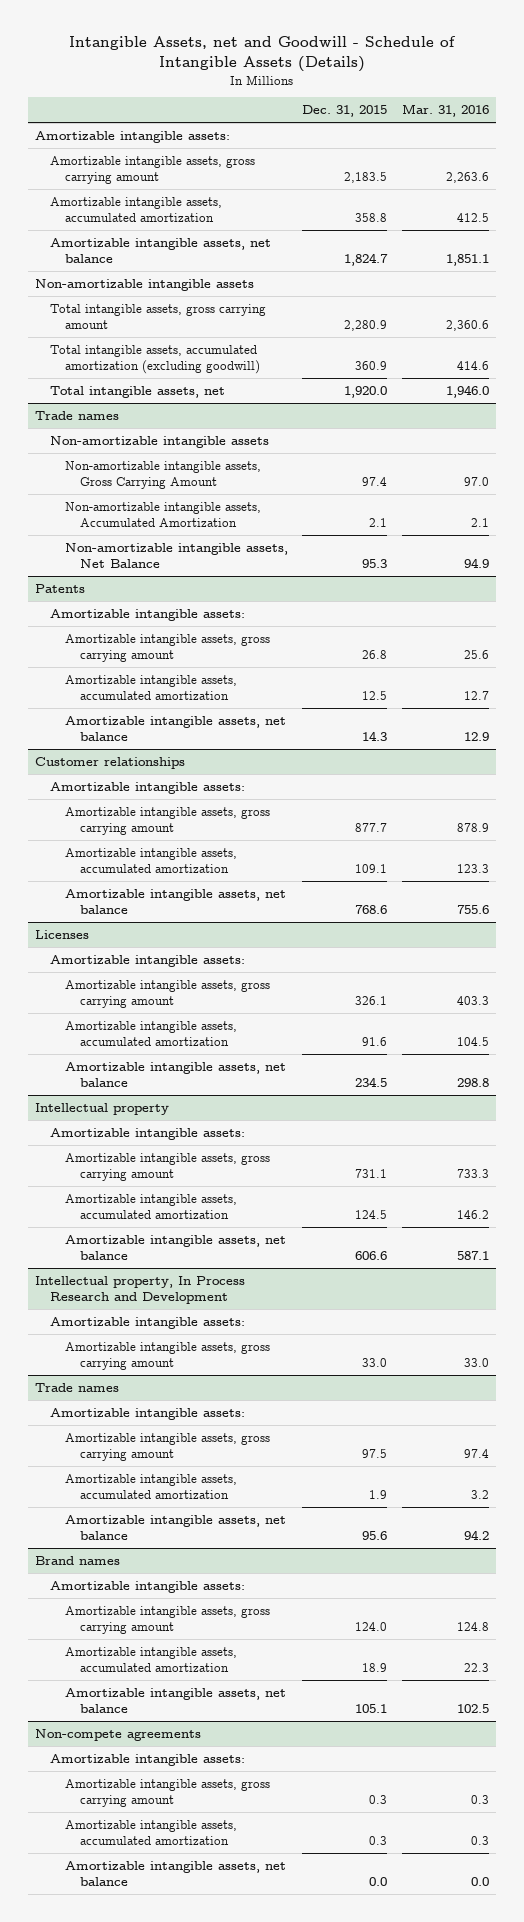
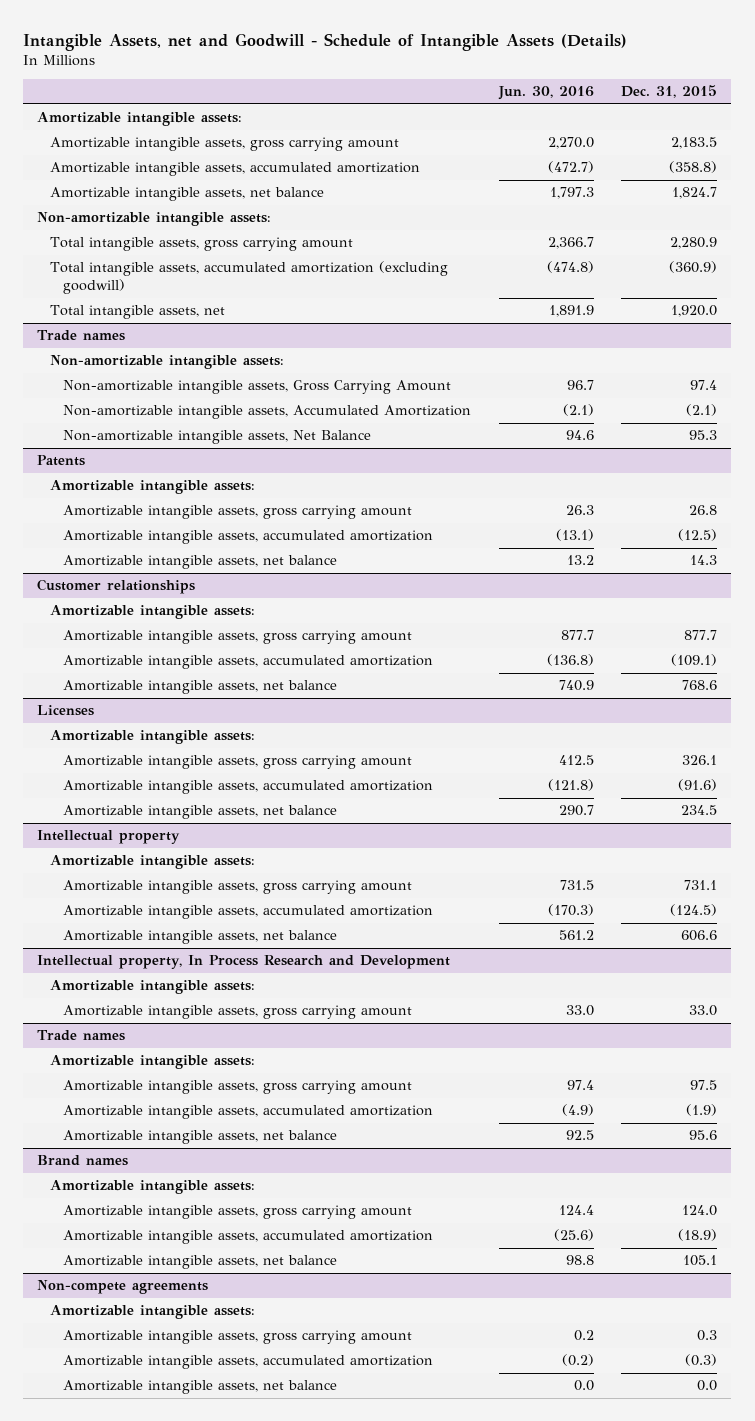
- | Dec. 31, 2015 | Mar. 31, 2016
+ | Jun. 30, 2016 | Dec. 31, 2015
- Amortizable intangible assets, accumulated amortization | 358.8 | 412.5
+ Amortizable intangible assets, accumulated amortization | (472.7) | (358.8)
- Non-amortizable intangible assets
+ Non-amortizable intangible assets:
- Total intangible assets, accumulated amortization (excluding goodwill) | 360.9 | 414.6
+ Total intangible assets, accumulated amortization (excluding goodwill) | (474.8) | (360.9)
@ Trade names
- Non-amortizable intangible assets
+ Non-amortizable intangible assets:
- Non-amortizable intangible assets, Accumulated Amortization | 2.1 | 2.1
+ Non-amortizable intangible assets, Accumulated Amortization | (2.1) | (2.1)
@ Patents
- Amortizable intangible assets, accumulated amortization | 12.5 | 12.7
+ Amortizable intangible assets, accumulated amortization | (13.1) | (12.5)
@ Customer relationships
- Amortizable intangible assets, accumulated amortization | 109.1 | 123.3
+ Amortizable intangible assets, accumulated amortization | (136.8) | (109.1)
@ Licenses
- Amortizable intangible assets, accumulated amortization | 91.6 | 104.5
+ Amortizable intangible assets, accumulated amortization | (121.8) | (91.6)
@ Intellectual property
- Amortizable intangible assets, accumulated amortization | 124.5 | 146.2
+ Amortizable intangible assets, accumulated amortization | (170.3) | (124.5)
@ Trade names
- Amortizable intangible assets, accumulated amortization | 1.9 | 3.2
+ Amortizable intangible assets, accumulated amortization | (4.9) | (1.9)
@ Brand names
- Amortizable intangible assets, accumulated amortization | 18.9 | 22.3
+ Amortizable intangible assets, accumulated amortization | (25.6) | (18.9)
@ Non-compete agreements
- Amortizable intangible assets, accumulated amortization | 0.3 | 0.3
+ Amortizable intangible assets, accumulated amortization | (0.2) | (0.3)

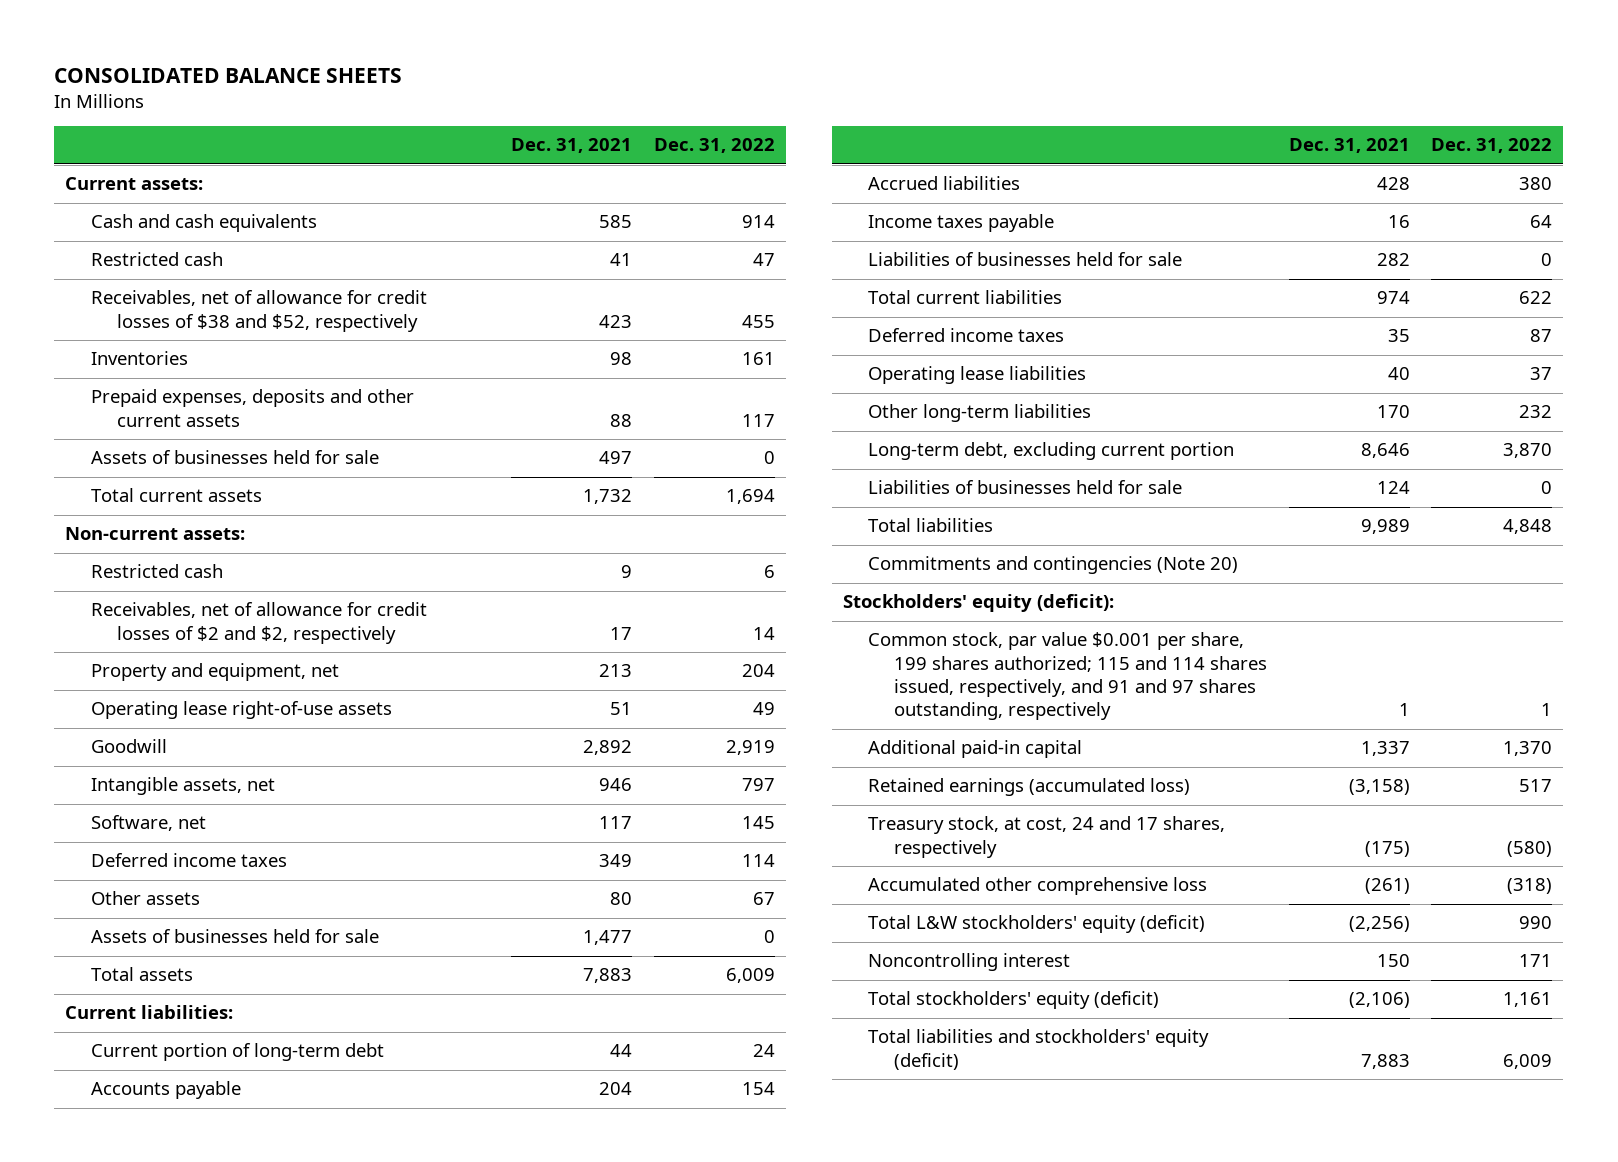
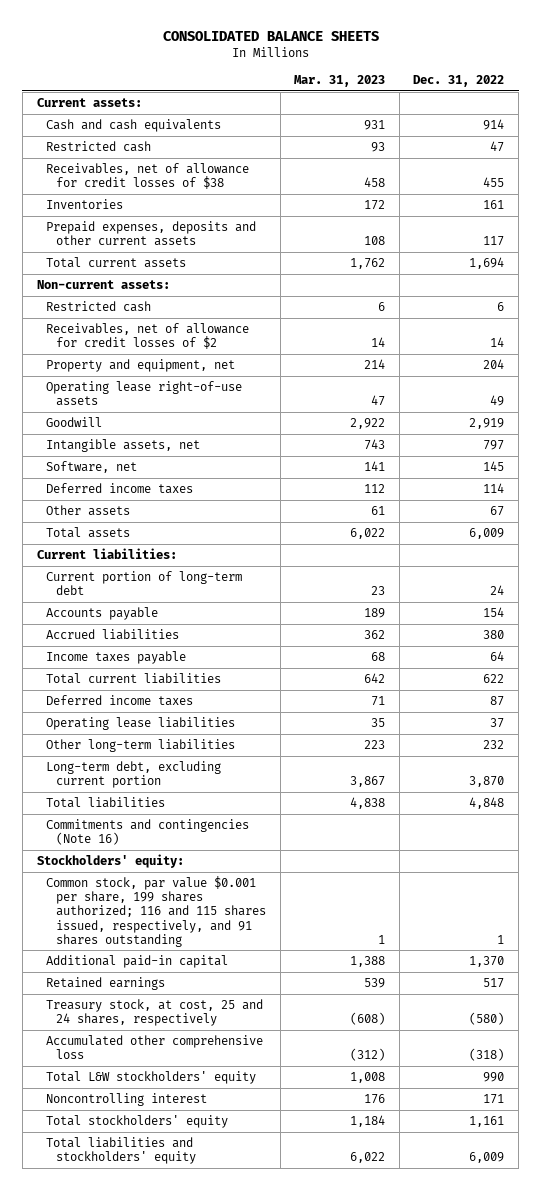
- | Dec. 31, 2021 | Dec. 31, 2022
+ | Mar. 31, 2023 | Dec. 31, 2022
- Receivables, net of allowance for credit losses of $38 and $52, respectively | 423 | 455
+ Receivables, net of allowance for credit losses of $38 | 458 | 455
- Assets of businesses held for sale | 497 | 0
- Receivables, net of allowance for credit losses of $2 and $2, respectively | 17 | 14
+ Receivables, net of allowance for credit losses of $2 | 14 | 14
- Assets of businesses held for sale | 1,477 | 0
- Liabilities of businesses held for sale | 282 | 0
- Liabilities of businesses held for sale | 124 | 0
- Commitments and contingencies (Note 20)
- Stockholders' equity (deficit):
- Common stock, par value $0.001 per share, 199 shares authorized; 115 and 114 shares issued, respectively, and 91 and 97 shares outstanding, respectively | 1 | 1
+ Commitments and contingencies (Note 16)
+ Stockholders' equity:
+ Common stock, par value $0.001 per share, 199 shares authorized; 116 and 115 shares issued, respectively, and 91 shares outstanding | 1 | 1
- Retained earnings (accumulated loss) | (3,158) | 517
- Treasury stock, at cost, 24 and 17 shares, respectively | (175) | (580)
+ Retained earnings | 539 | 517
+ Treasury stock, at cost, 25 and 24 shares, respectively | (608) | (580)
- Total L&W stockholders' equity (deficit) | (2,256) | 990
+ Total L&W stockholders' equity | 1,008 | 990
- Total stockholders' equity (deficit) | (2,106) | 1,161
- Total liabilities and stockholders' equity (deficit) | 7,883 | 6,009
+ Total stockholders' equity | 1,184 | 1,161
+ Total liabilities and stockholders' equity | 6,022 | 6,009

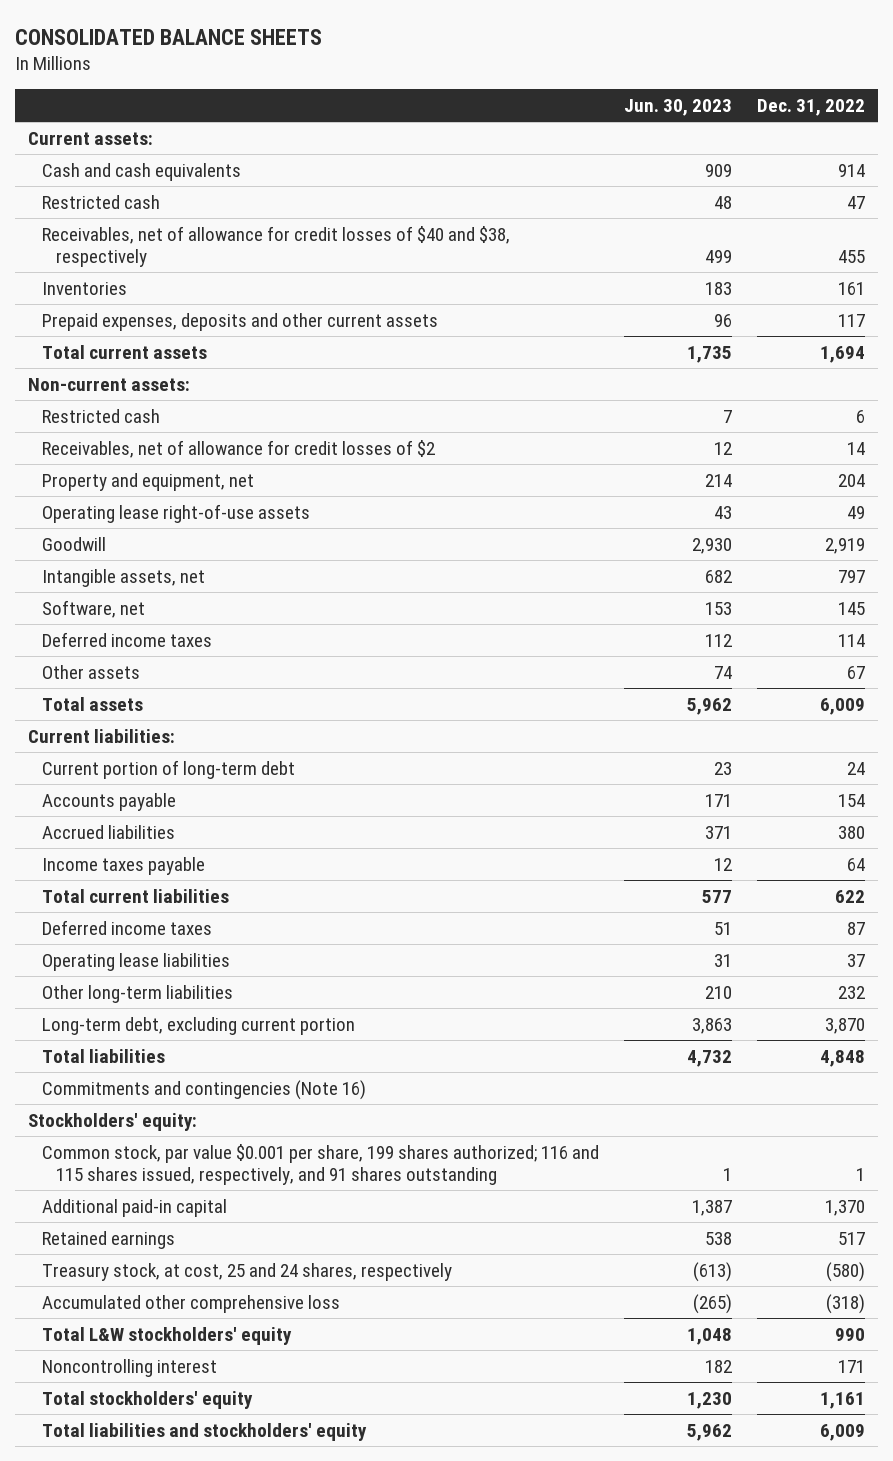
- | Mar. 31, 2023 | Dec. 31, 2022
+ | Jun. 30, 2023 | Dec. 31, 2022
- Receivables, net of allowance for credit losses of $38 | 458 | 455
+ Receivables, net of allowance for credit losses of $40 and $38, respectively | 499 | 455

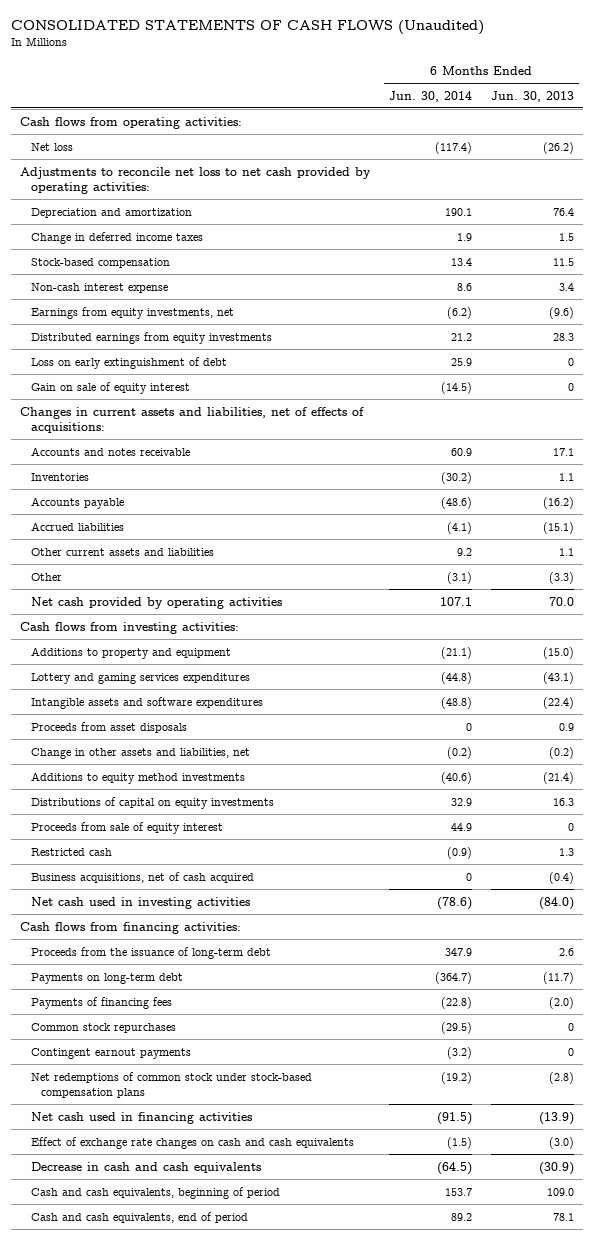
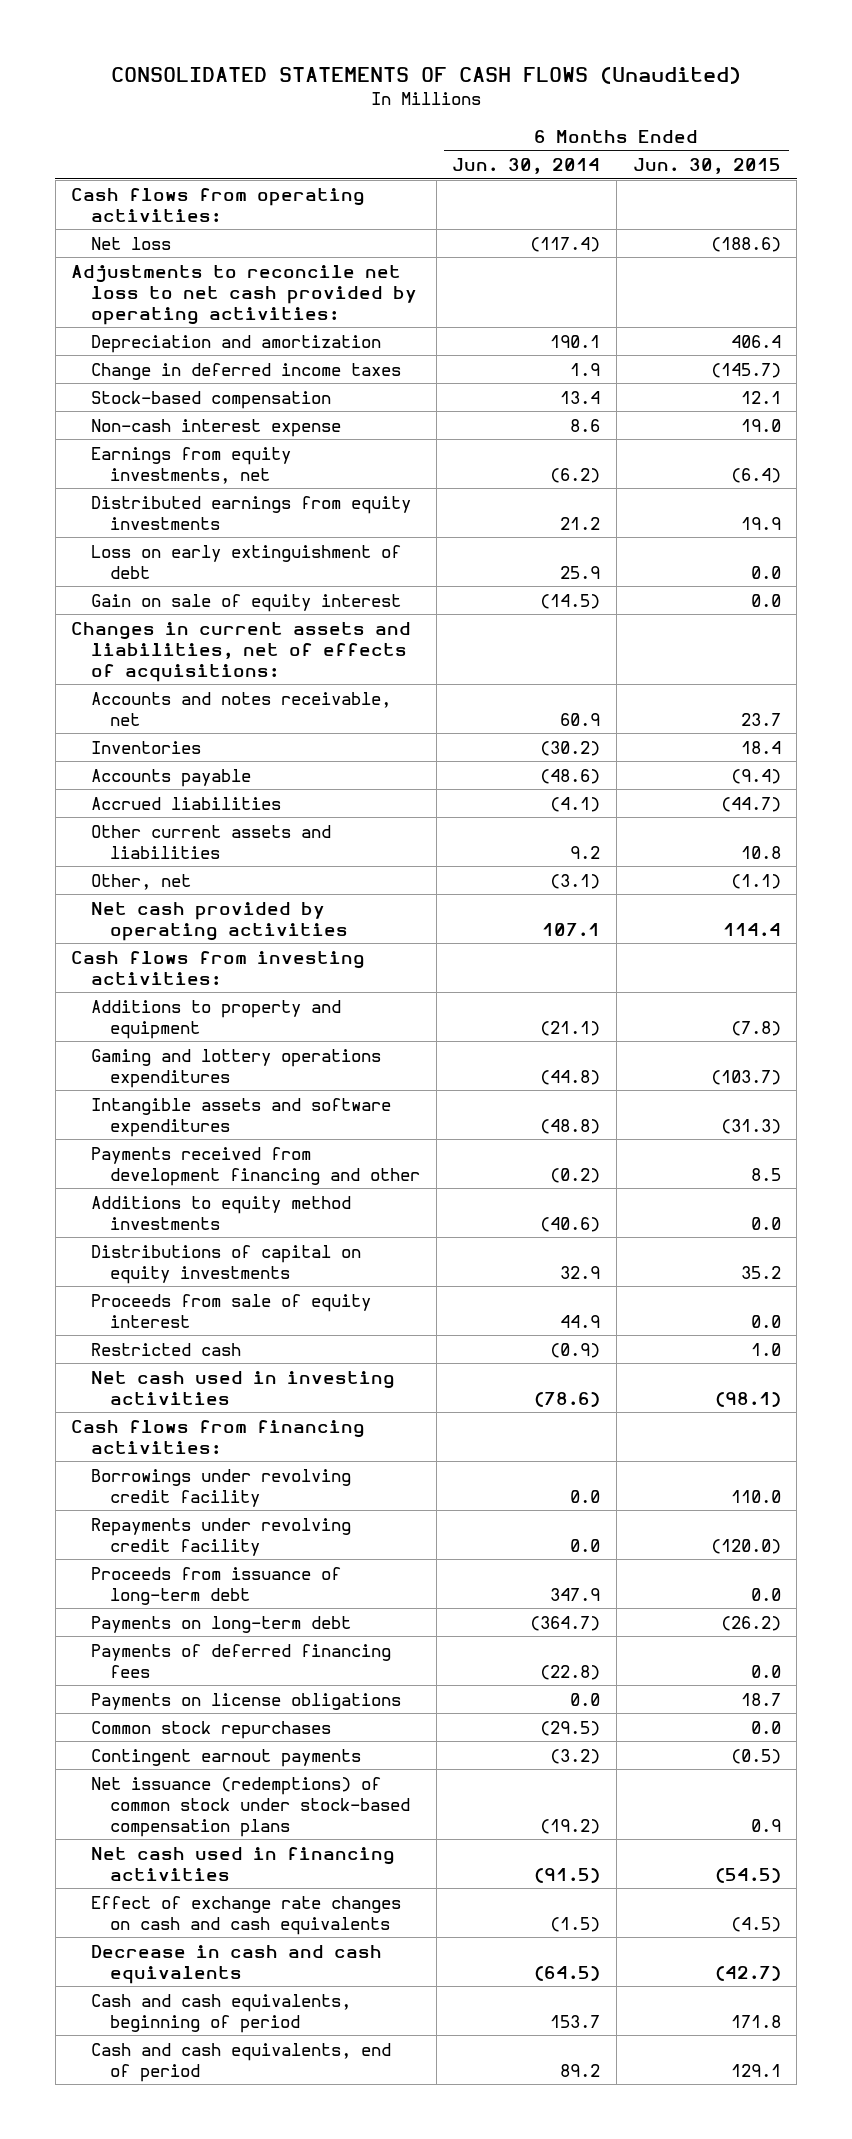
- | 6 Months Ended Jun. 30, 2014 | 6 Months Ended Jun. 30, 2013
+ | 6 Months Ended Jun. 30, 2014 | 6 Months Ended Jun. 30, 2015
- Accounts and notes receivable | 60.9 | 17.1
+ Accounts and notes receivable, net | 60.9 | 23.7
- Other | (3.1) | (3.3)
+ Other, net | (3.1) | (1.1)
- Lottery and gaming services expenditures | (44.8) | (43.1)
+ Gaming and lottery operations expenditures | (44.8) | (103.7)
- Proceeds from asset disposals | 0 | 0.9
- Change in other assets and liabilities, net | (0.2) | (0.2)
+ Payments received from development financing and other | (0.2) | 8.5
- Business acquisitions, net of cash acquired | 0 | (0.4)
- Proceeds from the issuance of long-term debt | 347.9 | 2.6
+ Borrowings under revolving credit facility | 0.0 | 110.0
+ Repayments under revolving credit facility | 0.0 | (120.0)
+ Proceeds from issuance of long-term debt | 347.9 | 0.0
- Payments of financing fees | (22.8) | (2.0)
+ Payments of deferred financing fees | (22.8) | 0.0
+ Payments on license obligations | 0.0 | 18.7
- Net redemptions of common stock under stock-based compensation plans | (19.2) | (2.8)
+ Net issuance (redemptions) of common stock under stock-based compensation plans | (19.2) | 0.9

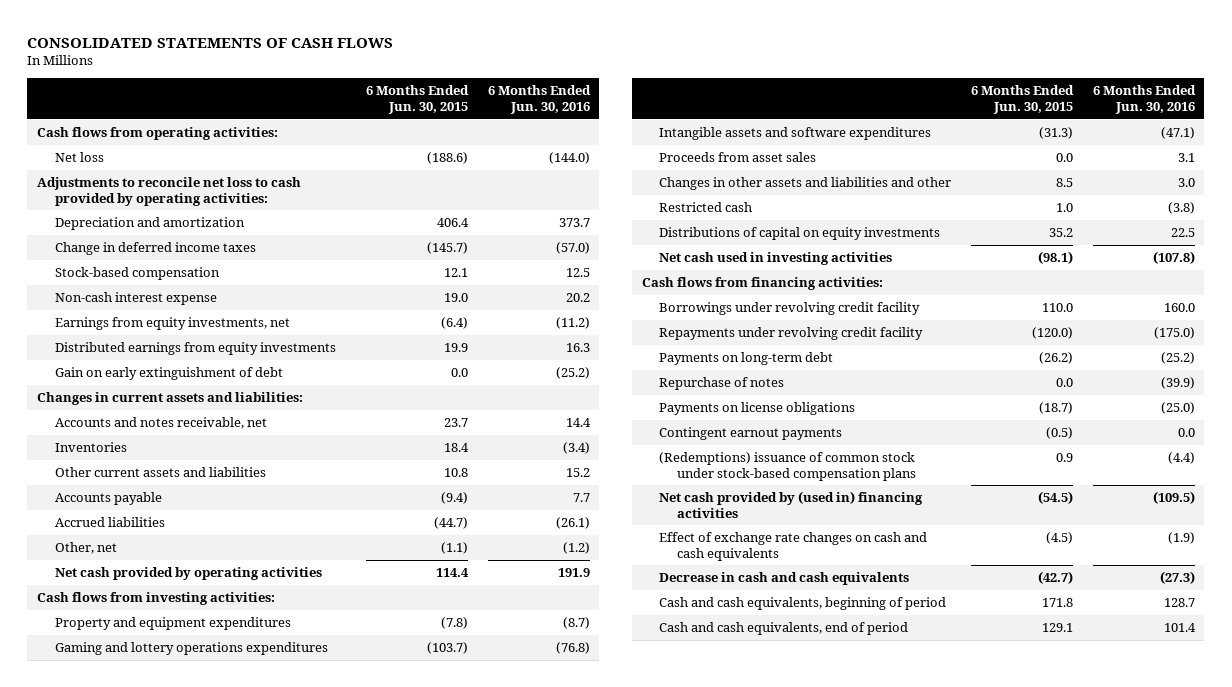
- CONSOLIDATED STATEMENTS OF CASH FLOWS (Unaudited)
+ CONSOLIDATED STATEMENTS OF CASH FLOWS
- | 6 Months Ended Jun. 30, 2014 | 6 Months Ended Jun. 30, 2015
+ | 6 Months Ended Jun. 30, 2015 | 6 Months Ended Jun. 30, 2016
- Adjustments to reconcile net loss to net cash provided by operating activities:
+ Adjustments to reconcile net loss to cash provided by operating activities:
- Loss on early extinguishment of debt | 25.9 | 0.0
- Gain on sale of equity interest | (14.5) | 0.0
- Changes in current assets and liabilities, net of effects of acquisitions:
+ Gain on early extinguishment of debt | 0.0 | (25.2)
+ Changes in current assets and liabilities:
moved up: Other current assets and liabilities | 10.8 | 15.2
- Additions to property and equipment | (21.1) | (7.8)
+ Property and equipment expenditures | (7.8) | (8.7)
- Payments received from development financing and other | (0.2) | 8.5
- Additions to equity method investments | (40.6) | 0.0
- Proceeds from sale of equity interest | 44.9 | 0.0
+ Proceeds from asset sales | 0.0 | 3.1
+ Changes in other assets and liabilities and other | 8.5 | 3.0
moved down: Distributions of capital on equity investments | 35.2 | 22.5
- Proceeds from issuance of long-term debt | 347.9 | 0.0
- Payments of deferred financing fees | (22.8) | 0.0
- Payments on license obligations | 0.0 | 18.7
- Common stock repurchases | (29.5) | 0.0
+ Repurchase of notes | 0.0 | (39.9)
+ Payments on license obligations | (18.7) | (25.0)
- Net issuance (redemptions) of common stock under stock-based compensation plans | (19.2) | 0.9
- Net cash used in financing activities | (91.5) | (54.5)
+ (Redemptions) issuance of common stock under stock-based compensation plans | 0.9 | (4.4)
+ Net cash provided by (used in) financing activities | (54.5) | (109.5)

